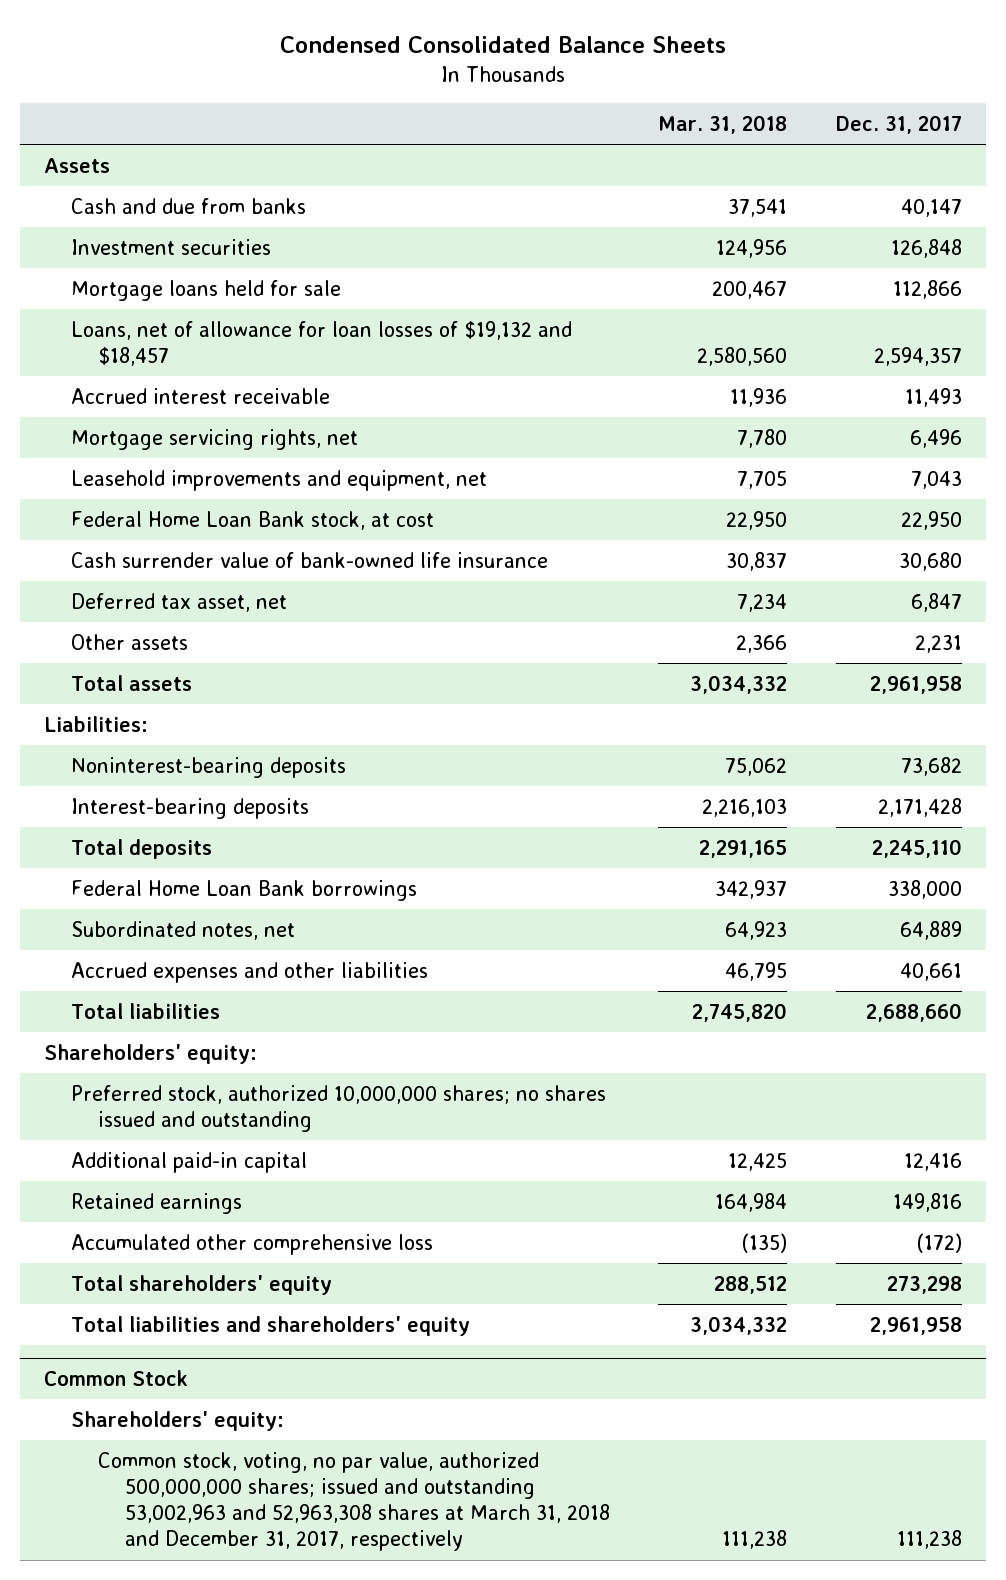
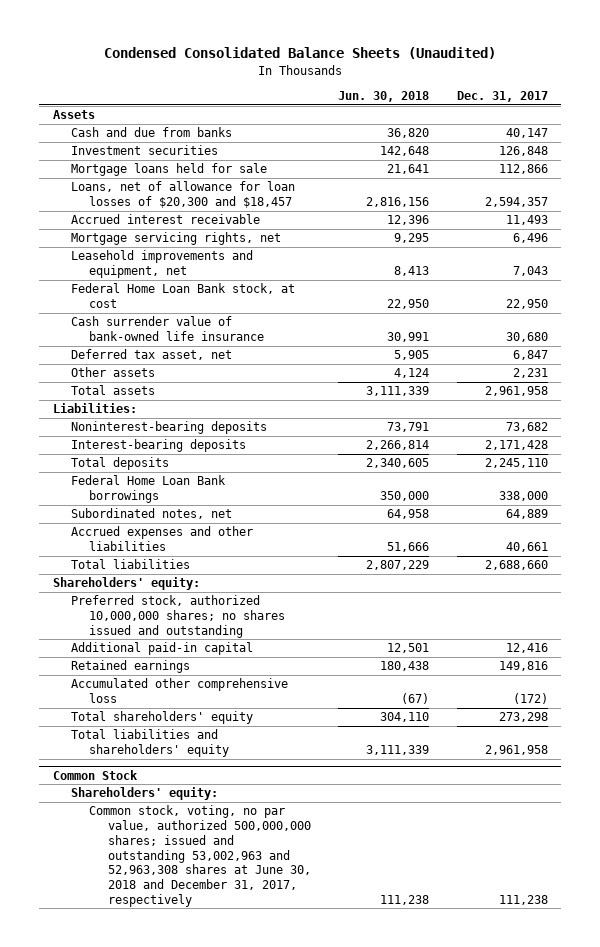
- Condensed Consolidated Balance Sheets
+ Condensed Consolidated Balance Sheets (Unaudited)
- | Mar. 31, 2018 | Dec. 31, 2017
+ | Jun. 30, 2018 | Dec. 31, 2017
- Loans, net of allowance for loan losses of $19,132 and $18,457 | 2,580,560 | 2,594,357
+ Loans, net of allowance for loan losses of $20,300 and $18,457 | 2,816,156 | 2,594,357
@ Common Stock
- Common stock, voting, no par value, authorized 500,000,000 shares; issued and outstanding 53,002,963 and 52,963,308 shares at March 31, 2018 and December 31, 2017, respectively | 111,238 | 111,238
+ Common stock, voting, no par value, authorized 500,000,000 shares; issued and outstanding 53,002,963 and 52,963,308 shares at June 30, 2018 and December 31, 2017, respectively | 111,238 | 111,238

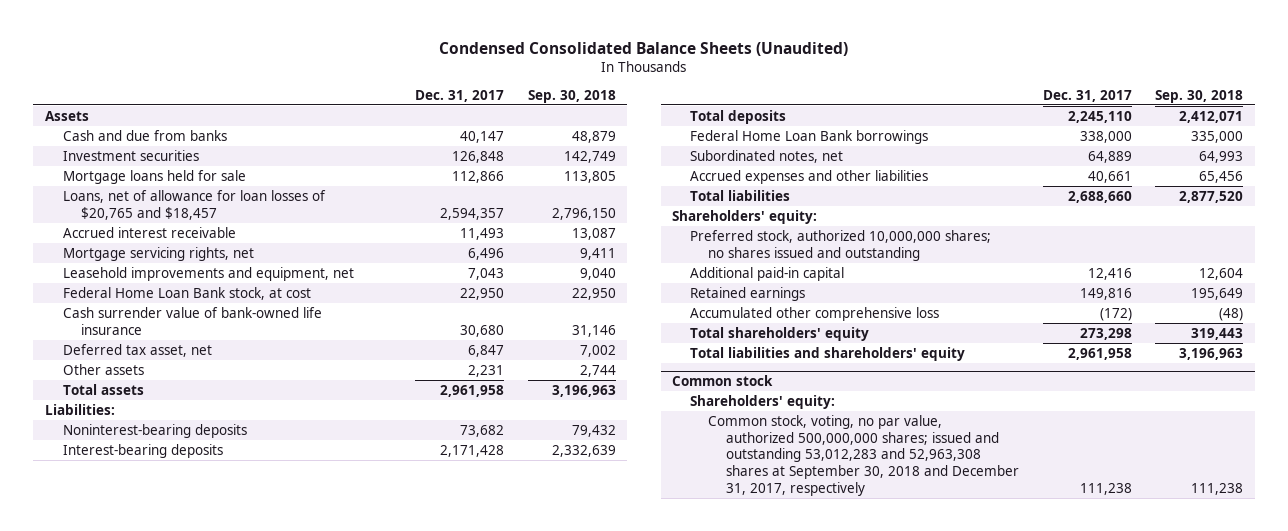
- | Jun. 30, 2018 | Dec. 31, 2017
+ | Dec. 31, 2017 | Sep. 30, 2018
- Loans, net of allowance for loan losses of $20,300 and $18,457 | 2,816,156 | 2,594,357
+ Loans, net of allowance for loan losses of $20,765 and $18,457 | 2,594,357 | 2,796,150
- Common Stock
+ Common stock
- Common stock, voting, no par value, authorized 500,000,000 shares; issued and outstanding 53,002,963 and 52,963,308 shares at June 30, 2018 and December 31, 2017, respectively | 111,238 | 111,238
+ Common stock, voting, no par value, authorized 500,000,000 shares; issued and outstanding 53,012,283 and 52,963,308 shares at September 30, 2018 and December 31, 2017, respectively | 111,238 | 111,238

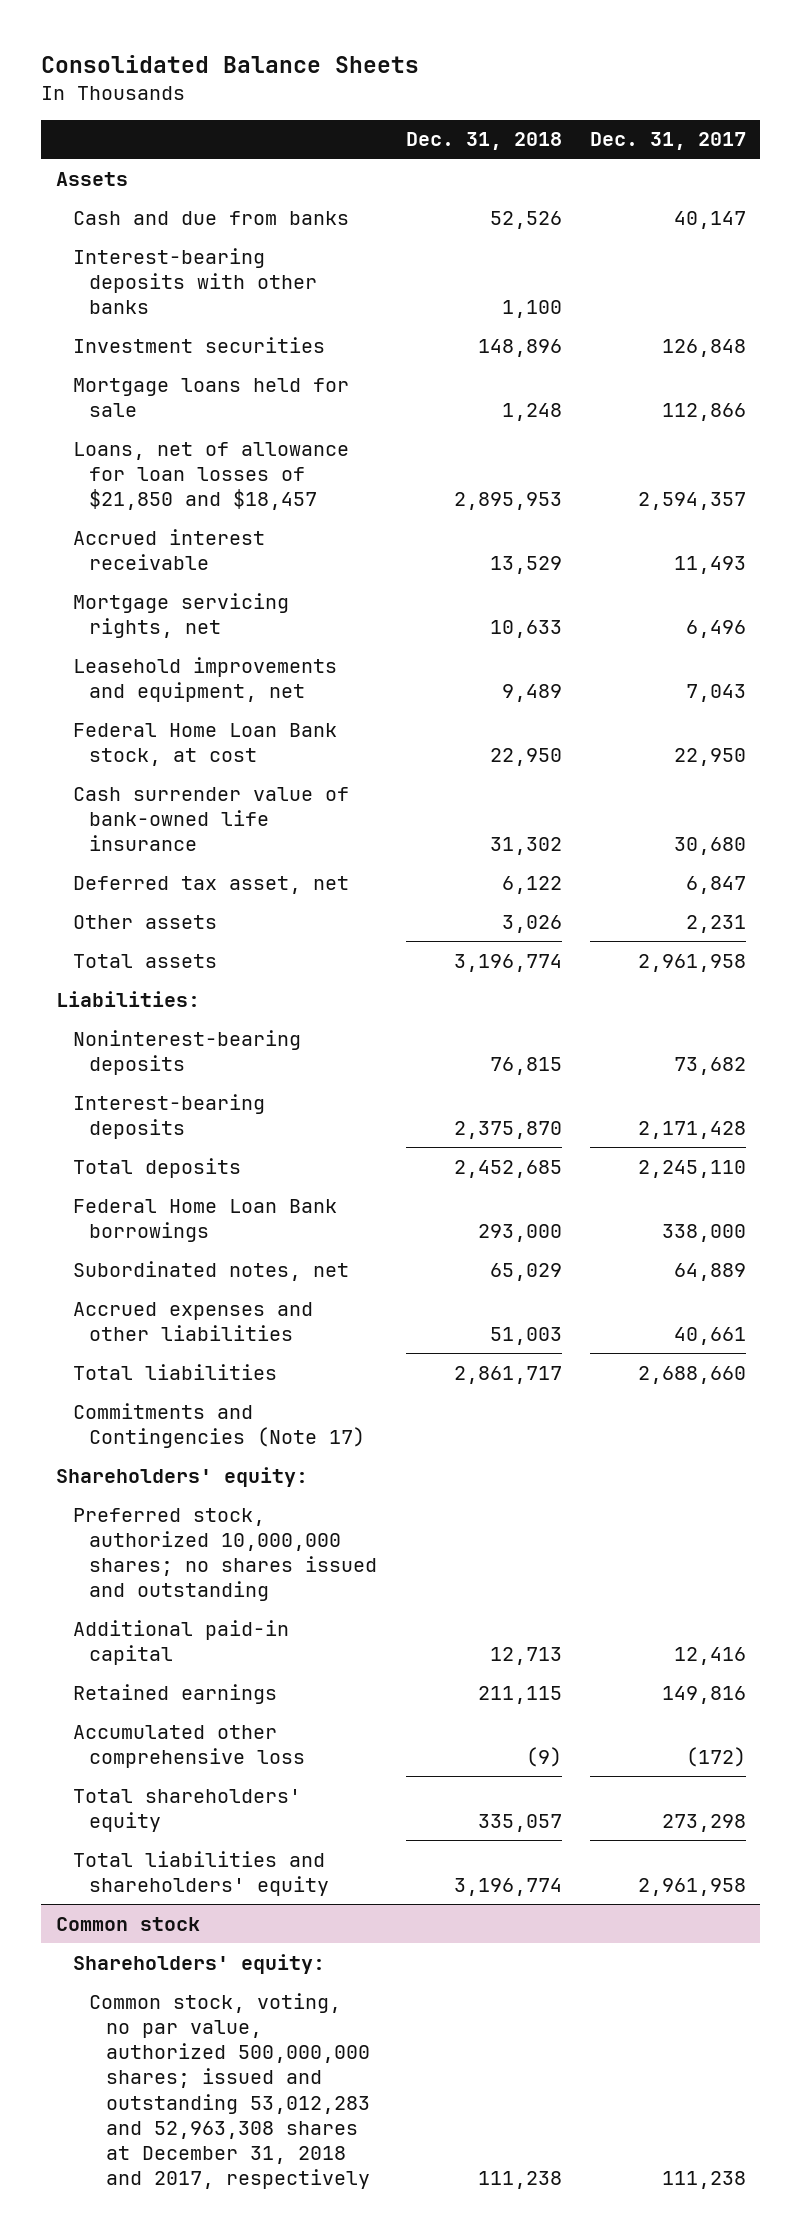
- Condensed Consolidated Balance Sheets (Unaudited)
+ Consolidated Balance Sheets
- | Dec. 31, 2017 | Sep. 30, 2018
+ | Dec. 31, 2018 | Dec. 31, 2017
+ Interest-bearing deposits with other banks | 1,100 |
- Loans, net of allowance for loan losses of $20,765 and $18,457 | 2,594,357 | 2,796,150
+ Loans, net of allowance for loan losses of $21,850 and $18,457 | 2,895,953 | 2,594,357
+ Commitments and Contingencies (Note 17)
@ Common stock
- Common stock, voting, no par value, authorized 500,000,000 shares; issued and outstanding 53,012,283 and 52,963,308 shares at September 30, 2018 and December 31, 2017, respectively | 111,238 | 111,238
+ Common stock, voting, no par value, authorized 500,000,000 shares; issued and outstanding 53,012,283 and 52,963,308 shares at December 31, 2018 and 2017, respectively | 111,238 | 111,238

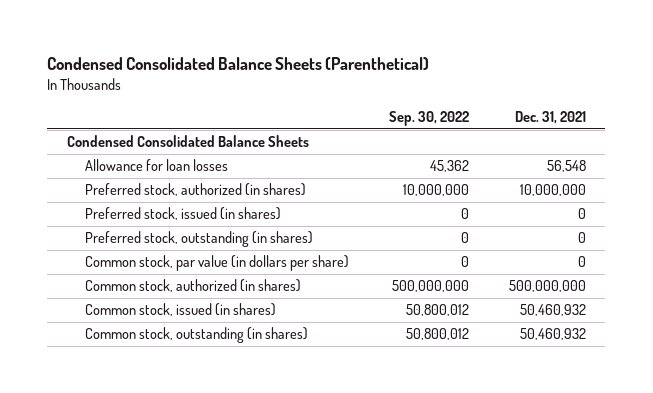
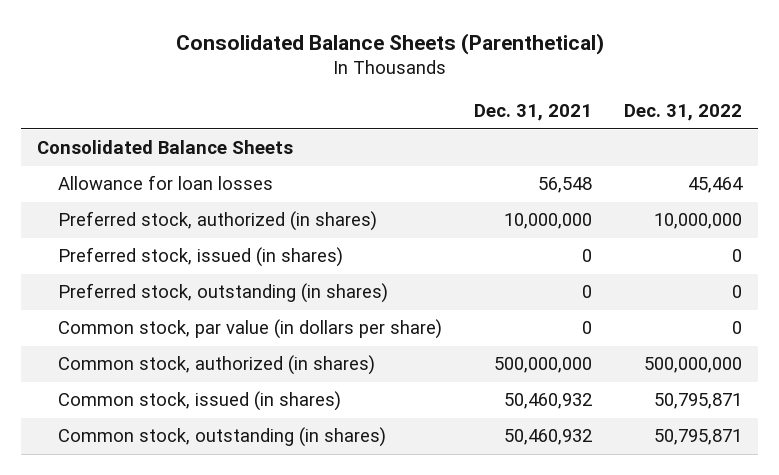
- Condensed Consolidated Balance Sheets (Parenthetical)
+ Consolidated Balance Sheets (Parenthetical)
- | Sep. 30, 2022 | Dec. 31, 2021
+ | Dec. 31, 2021 | Dec. 31, 2022
- Condensed Consolidated Balance Sheets
+ Consolidated Balance Sheets

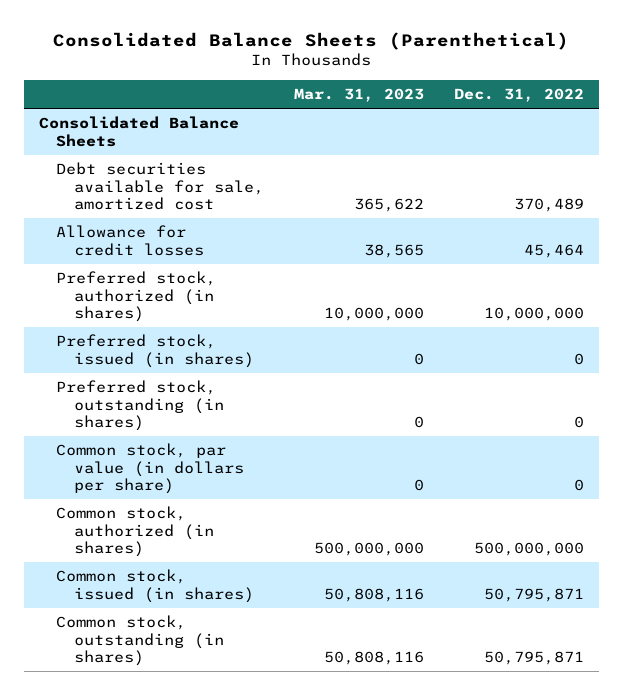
- | Dec. 31, 2021 | Dec. 31, 2022
+ | Mar. 31, 2023 | Dec. 31, 2022
- Allowance for loan losses | 56,548 | 45,464
+ Debt securities available for sale, amortized cost | 365,622 | 370,489
+ Allowance for credit losses | 38,565 | 45,464

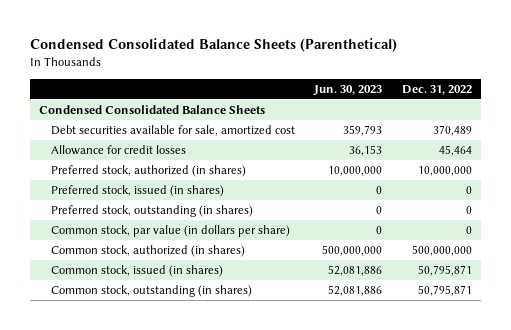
- Consolidated Balance Sheets (Parenthetical)
+ Condensed Consolidated Balance Sheets (Parenthetical)
- | Mar. 31, 2023 | Dec. 31, 2022
+ | Jun. 30, 2023 | Dec. 31, 2022
- Consolidated Balance Sheets
+ Condensed Consolidated Balance Sheets

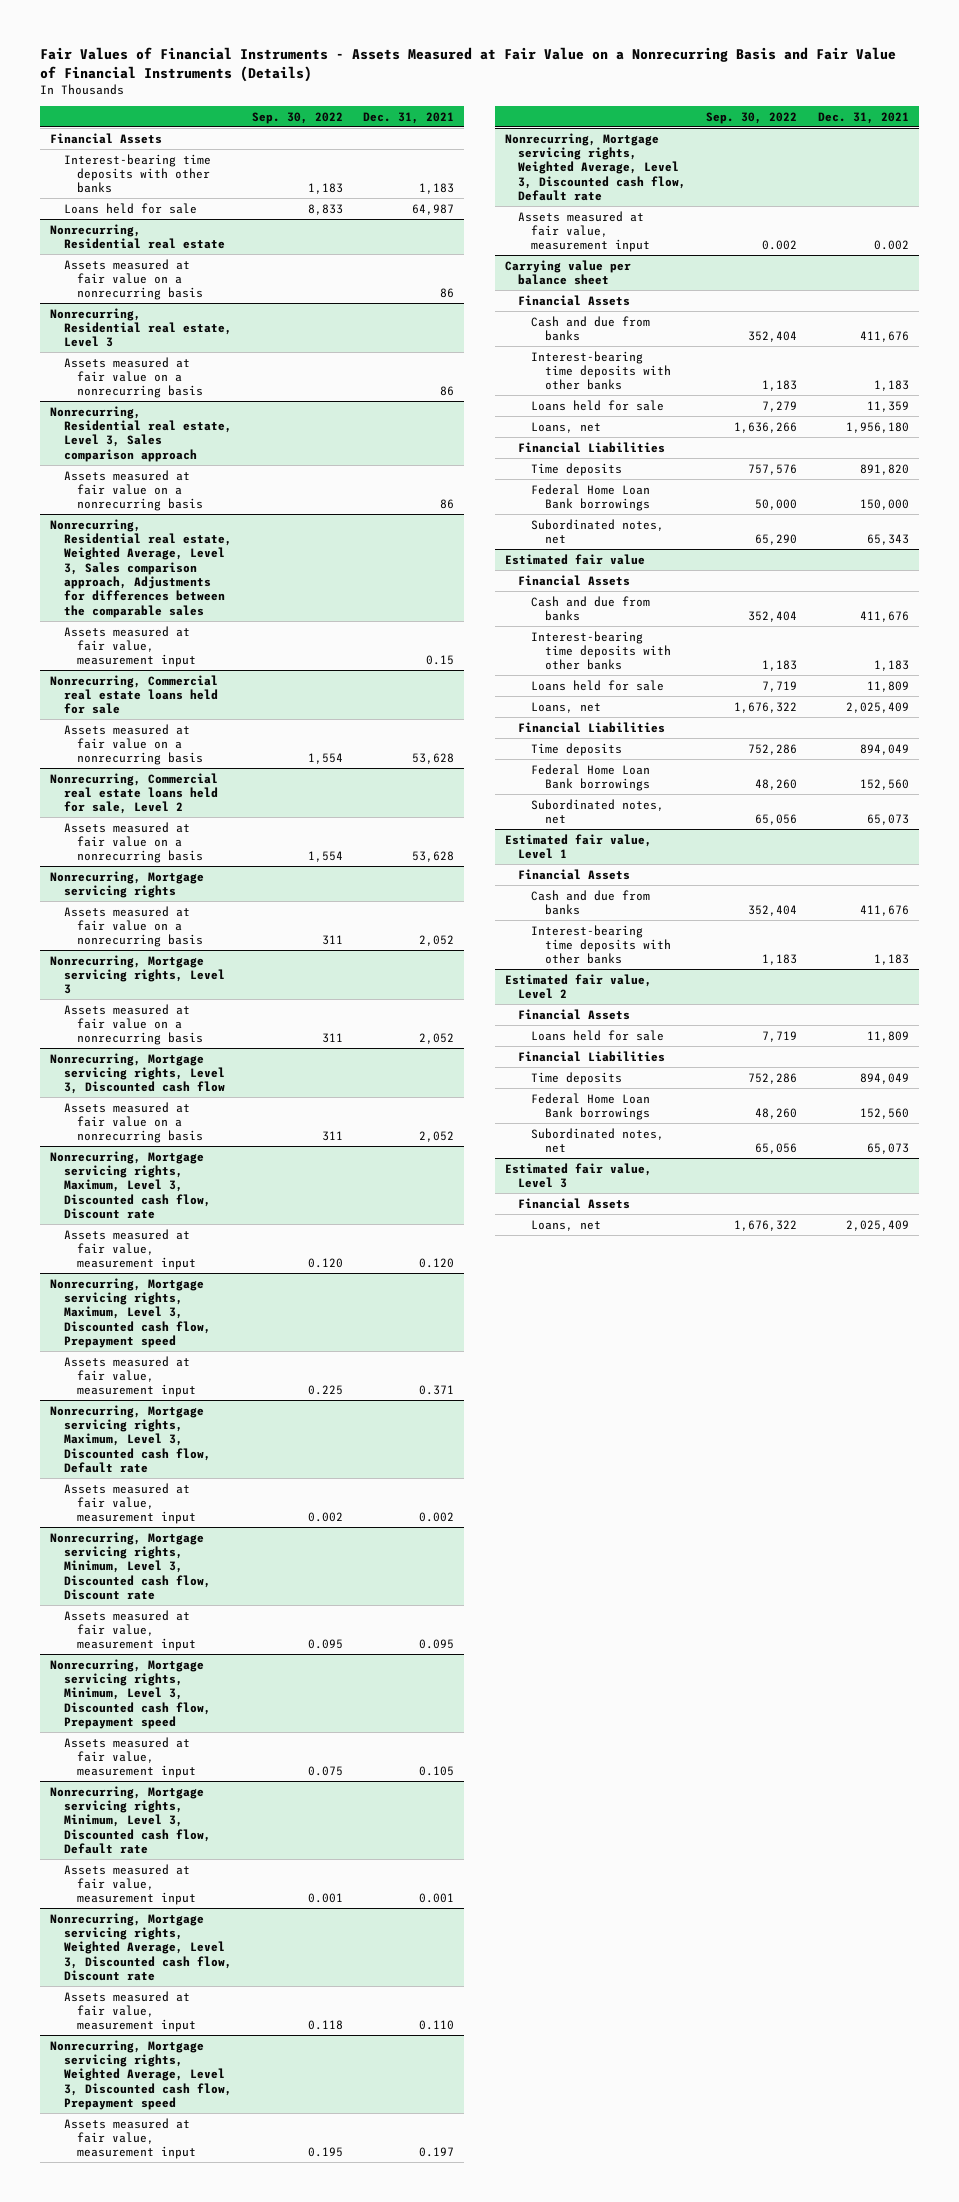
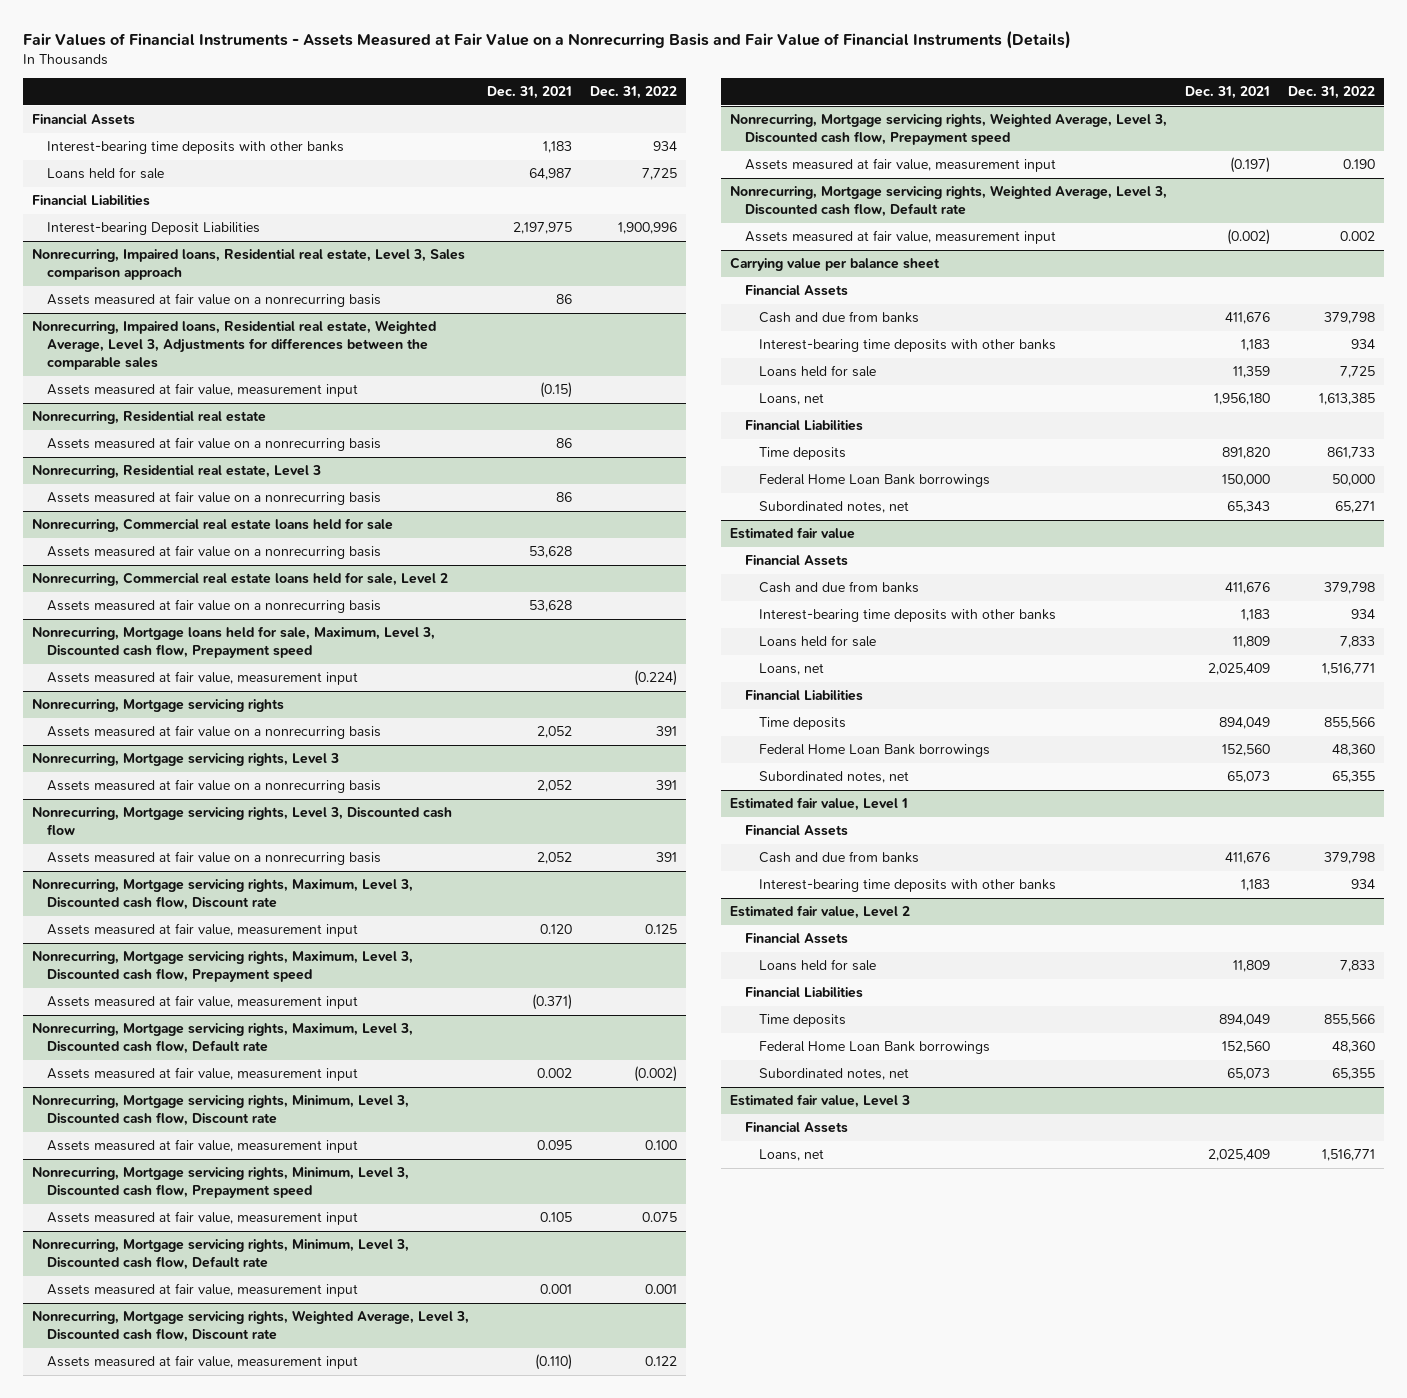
- | Sep. 30, 2022 | Dec. 31, 2021
+ | Dec. 31, 2021 | Dec. 31, 2022
+ Financial Liabilities
+ Interest-bearing Deposit Liabilities | 2,197,975 | 1,900,996
+ Nonrecurring, Impaired loans, Residential real estate, Level 3, Sales comparison approach
+ Assets measured at fair value on a nonrecurring basis | 86 |
+ Nonrecurring, Impaired loans, Residential real estate, Weighted Average, Level 3, Adjustments for differences between the comparable sales
+ Assets measured at fair value, measurement input | (0.15) |
- Nonrecurring, Residential real estate, Level 3, Sales comparison approach
- Assets measured at fair value on a nonrecurring basis | | 86
- Nonrecurring, Residential real estate, Weighted Average, Level 3, Sales comparison approach, Adjustments for differences between the comparable sales
- Assets measured at fair value, measurement input | | 0.15
+ Nonrecurring, Mortgage loans held for sale, Maximum, Level 3, Discounted cash flow, Prepayment speed
+ Assets measured at fair value, measurement input | | (0.224)
@ Nonrecurring, Mortgage servicing rights, Maximum, Level 3, Discounted cash flow, Prepayment speed
- Assets measured at fair value, measurement input | 0.225 | 0.371
+ Assets measured at fair value, measurement input | (0.371) |
@ Nonrecurring, Mortgage servicing rights, Weighted Average, Level 3, Discounted cash flow, Discount rate
- Assets measured at fair value, measurement input | 0.118 | 0.110
+ Assets measured at fair value, measurement input | (0.110) | 0.122
@ Nonrecurring, Mortgage servicing rights, Weighted Average, Level 3, Discounted cash flow, Prepayment speed
- Assets measured at fair value, measurement input | 0.195 | 0.197
+ Assets measured at fair value, measurement input | (0.197) | 0.190
@ Nonrecurring, Mortgage servicing rights, Weighted Average, Level 3, Discounted cash flow, Default rate
- Assets measured at fair value, measurement input | 0.002 | 0.002
+ Assets measured at fair value, measurement input | (0.002) | 0.002

